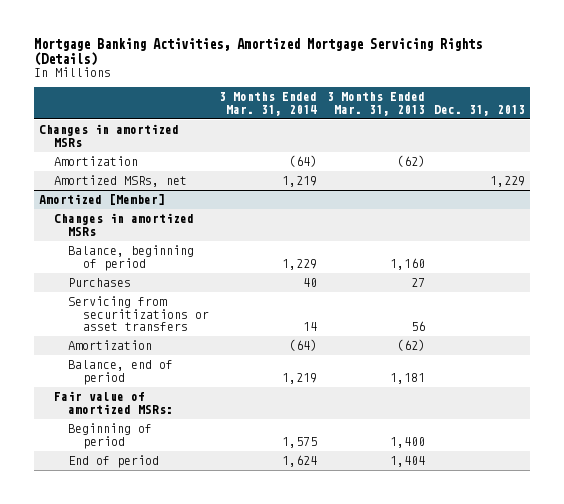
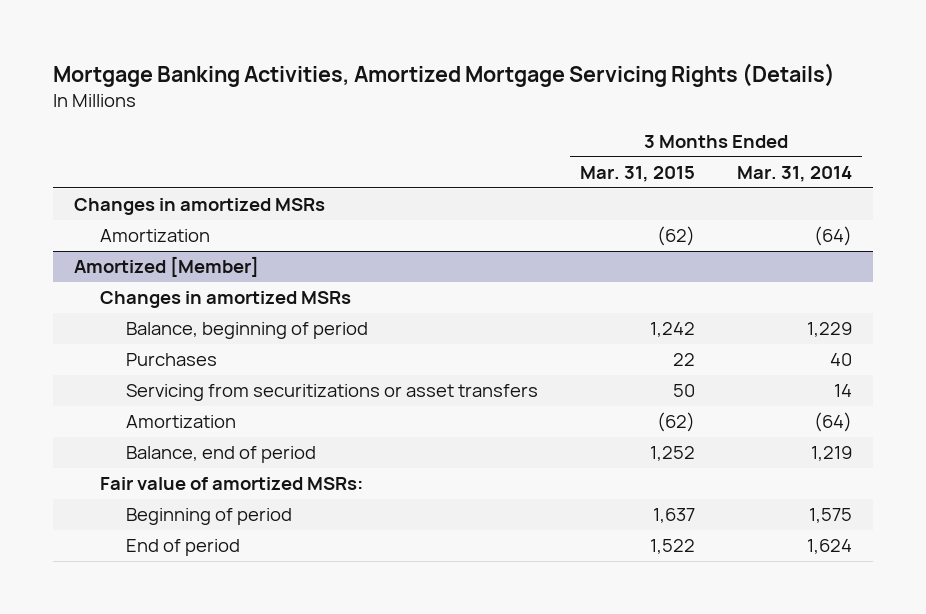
- | 3 Months Ended Mar. 31, 2014 | 3 Months Ended Mar. 31, 2013 | Dec. 31, 2013
+ | 3 Months Ended Mar. 31, 2015 | 3 Months Ended Mar. 31, 2014
- Amortized MSRs, net | 1,219 | | 1,229

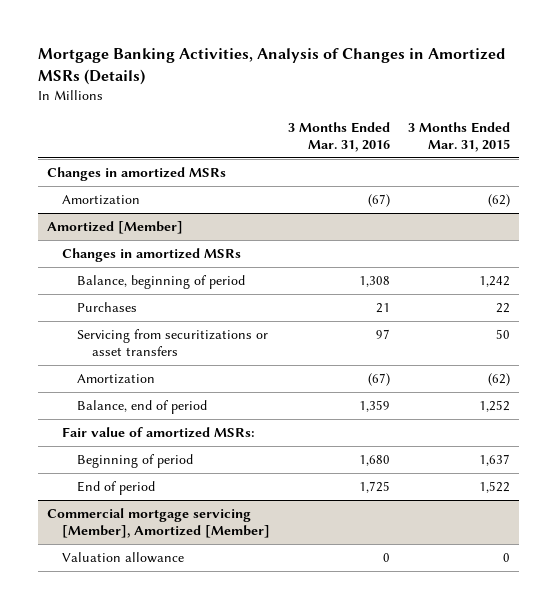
- Mortgage Banking Activities, Amortized Mortgage Servicing Rights (Details)
+ Mortgage Banking Activities, Analysis of Changes in Amortized MSRs (Details)
- | 3 Months Ended Mar. 31, 2015 | 3 Months Ended Mar. 31, 2014
+ | 3 Months Ended Mar. 31, 2016 | 3 Months Ended Mar. 31, 2015
+ Commercial mortgage servicing [Member], Amortized [Member]
+ Valuation allowance | 0 | 0

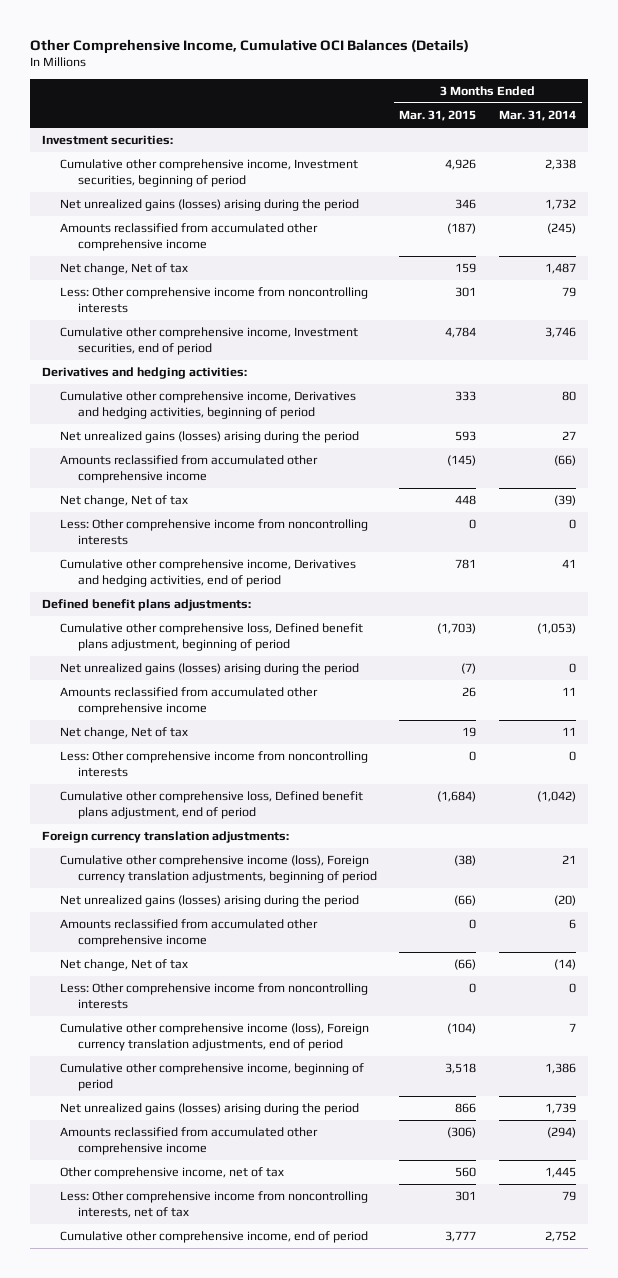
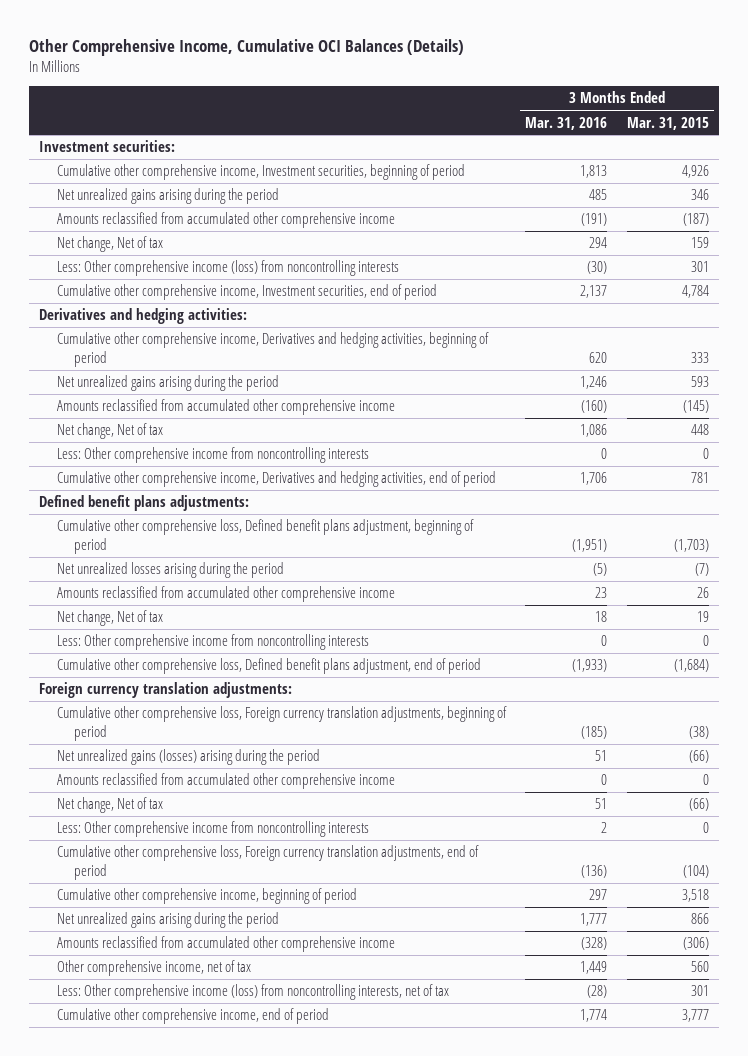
- | 3 Months Ended Mar. 31, 2015 | 3 Months Ended Mar. 31, 2014
+ | 3 Months Ended Mar. 31, 2016 | 3 Months Ended Mar. 31, 2015
- Net unrealized gains (losses) arising during the period | 346 | 1,732
+ Net unrealized gains arising during the period | 485 | 346
- Less: Other comprehensive income from noncontrolling interests | 301 | 79
+ Less: Other comprehensive income (loss) from noncontrolling interests | (30) | 301
- Net unrealized gains (losses) arising during the period | 593 | 27
+ Net unrealized gains arising during the period | 1,246 | 593
- Net unrealized gains (losses) arising during the period | (7) | 0
+ Net unrealized losses arising during the period | (5) | (7)
- Cumulative other comprehensive income (loss), Foreign currency translation adjustments, beginning of period | (38) | 21
+ Cumulative other comprehensive loss, Foreign currency translation adjustments, beginning of period | (185) | (38)
- Cumulative other comprehensive income (loss), Foreign currency translation adjustments, end of period | (104) | 7
+ Cumulative other comprehensive loss, Foreign currency translation adjustments, end of period | (136) | (104)
- Net unrealized gains (losses) arising during the period | 866 | 1,739
+ Net unrealized gains arising during the period | 1,777 | 866
- Less: Other comprehensive income from noncontrolling interests, net of tax | 301 | 79
+ Less: Other comprehensive income (loss) from noncontrolling interests, net of tax | (28) | 301

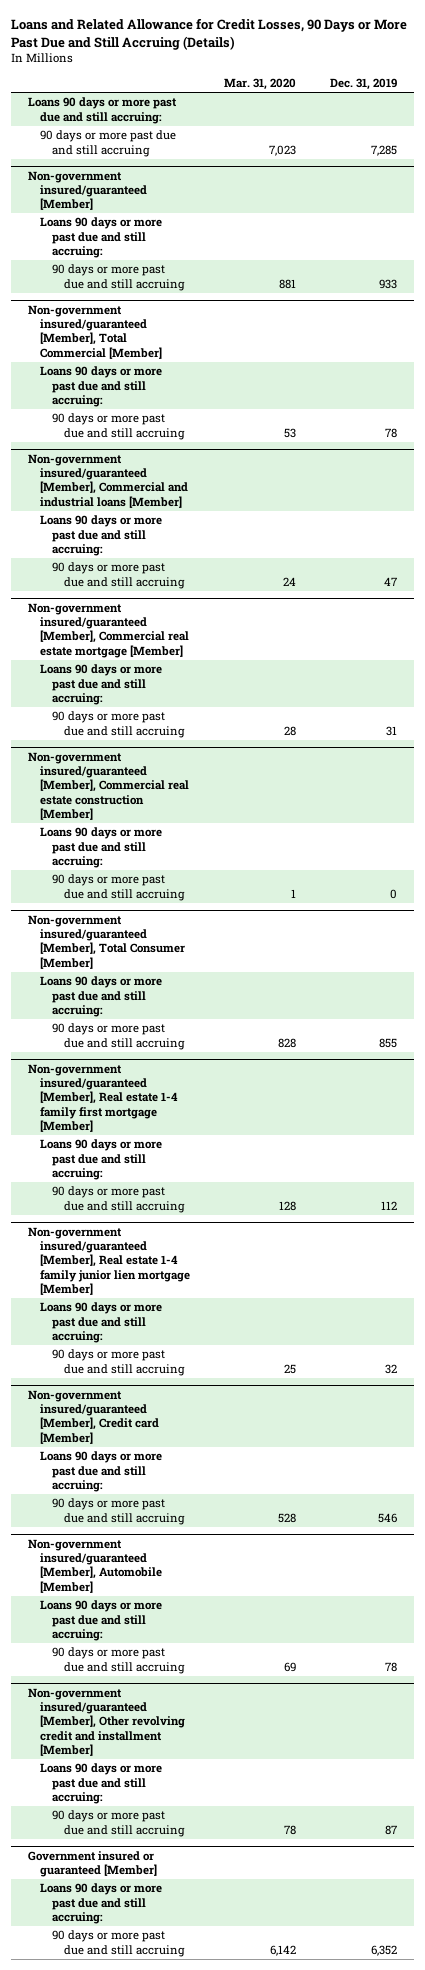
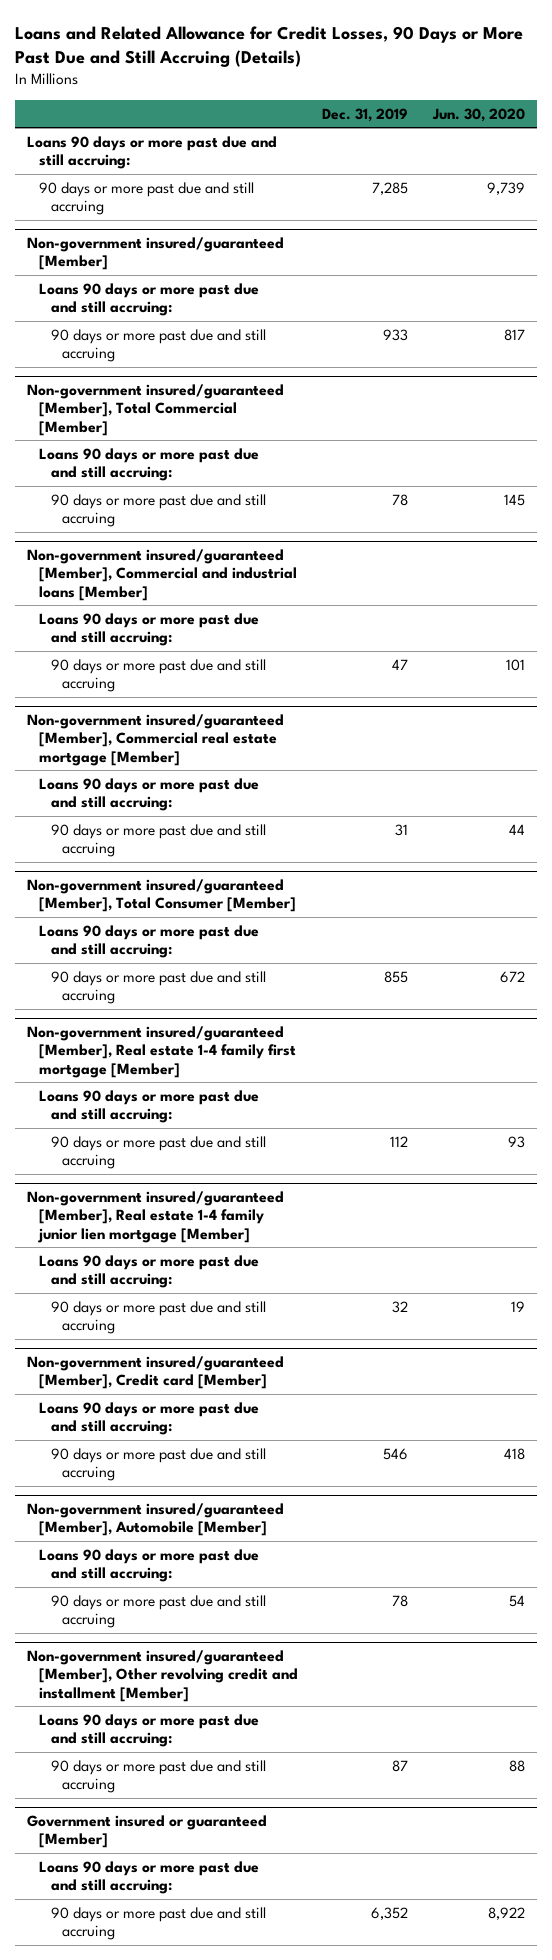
- | Mar. 31, 2020 | Dec. 31, 2019
+ | Dec. 31, 2019 | Jun. 30, 2020
- Non-government insured/guaranteed [Member], Commercial real estate construction [Member]
- Loans 90 days or more past due and still accruing:
- 90 days or more past due and still accruing | 1 | 0

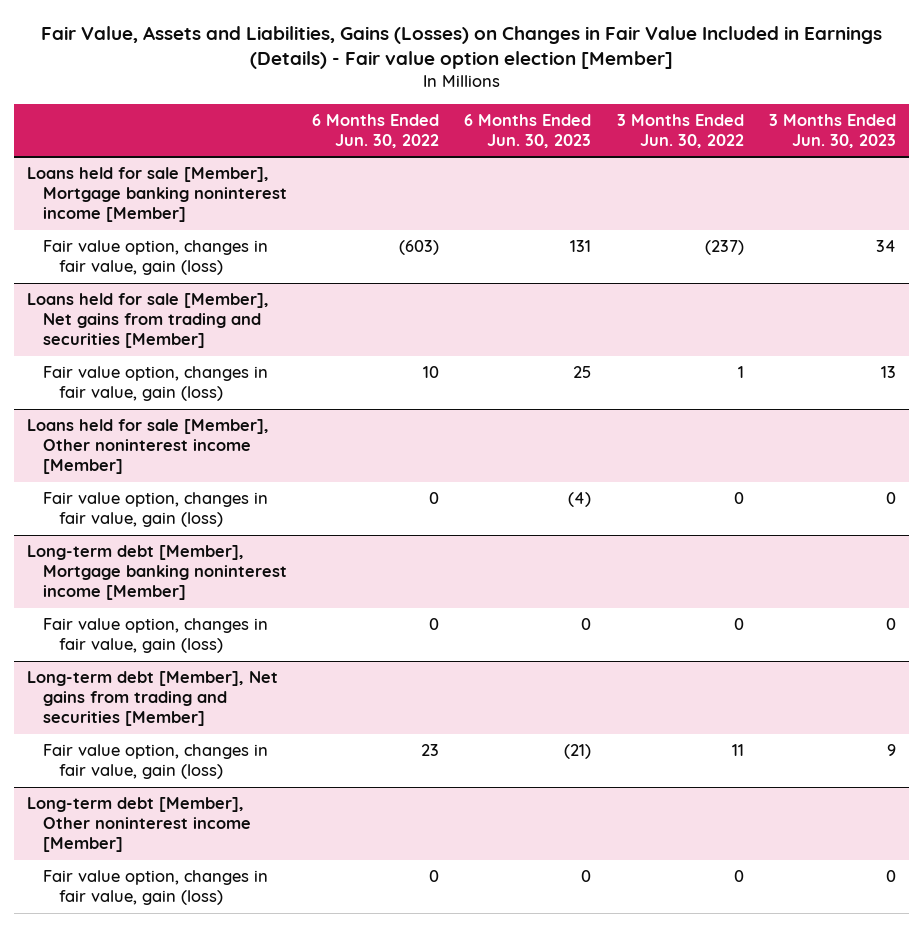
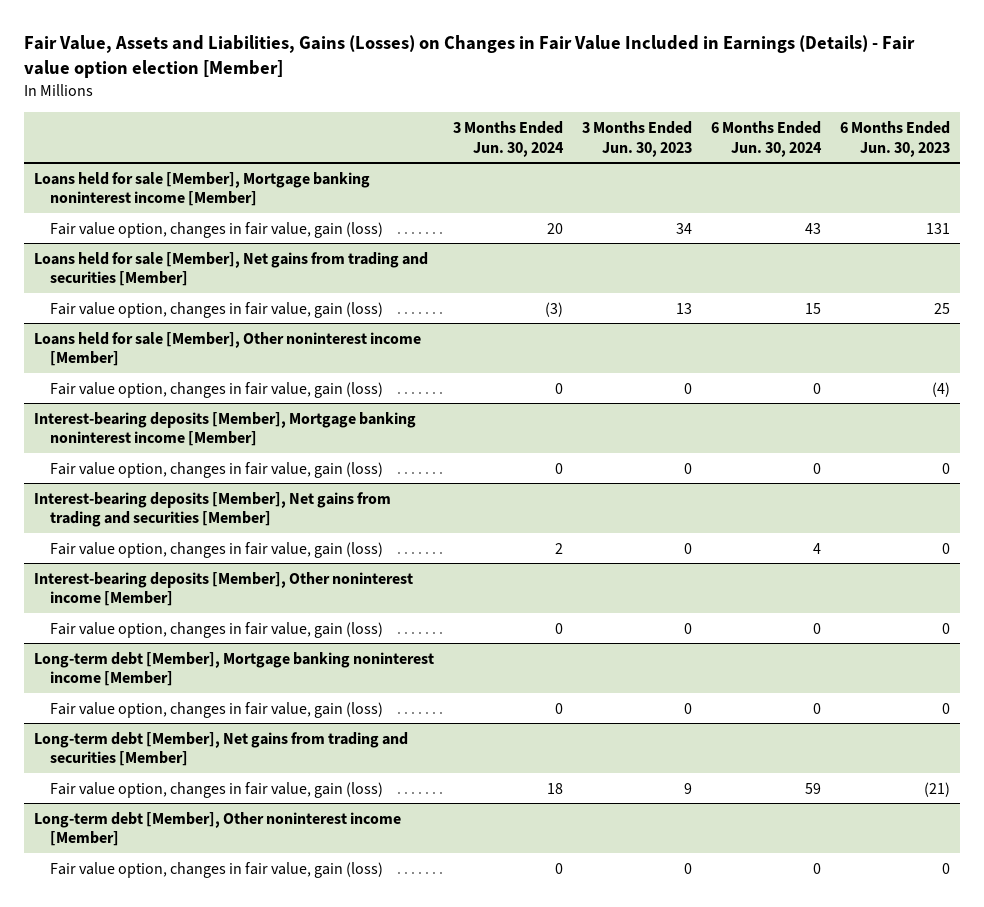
- | 6 Months Ended Jun. 30, 2022 | 6 Months Ended Jun. 30, 2023 | 3 Months Ended Jun. 30, 2022 | 3 Months Ended Jun. 30, 2023
+ | 3 Months Ended Jun. 30, 2024 | 3 Months Ended Jun. 30, 2023 | 6 Months Ended Jun. 30, 2024 | 6 Months Ended Jun. 30, 2023
+ Interest-bearing deposits [Member], Mortgage banking noninterest income [Member]
+ Fair value option, changes in fair value, gain (loss) | 0 | 0 | 0 | 0
+ Interest-bearing deposits [Member], Net gains from trading and securities [Member]
+ Fair value option, changes in fair value, gain (loss) | 2 | 0 | 4 | 0
+ Interest-bearing deposits [Member], Other noninterest income [Member]
+ Fair value option, changes in fair value, gain (loss) | 0 | 0 | 0 | 0

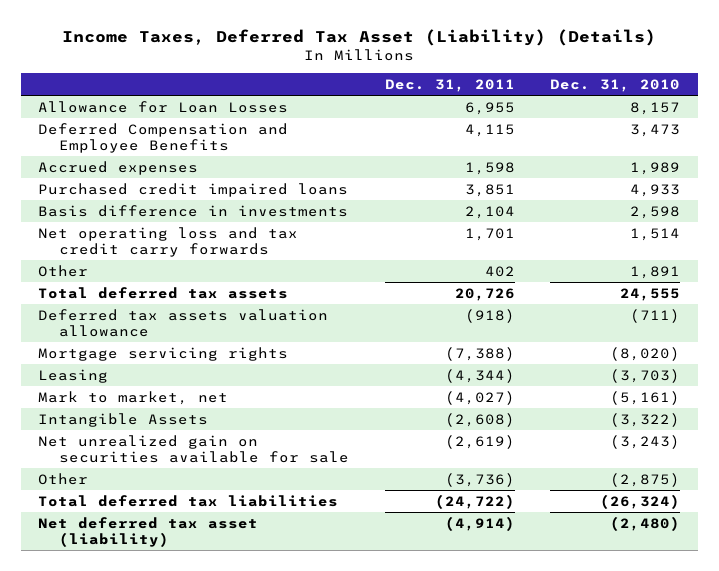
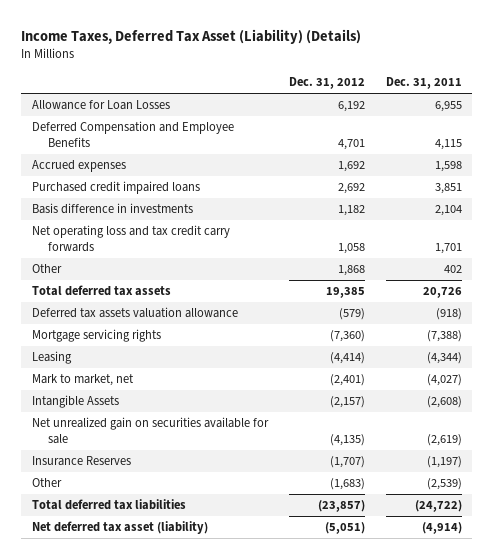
- | Dec. 31, 2011 | Dec. 31, 2010
+ | Dec. 31, 2012 | Dec. 31, 2011
- Other | (3,736) | (2,875)
+ Insurance Reserves | (1,707) | (1,197)
+ Other | (1,683) | (2,539)

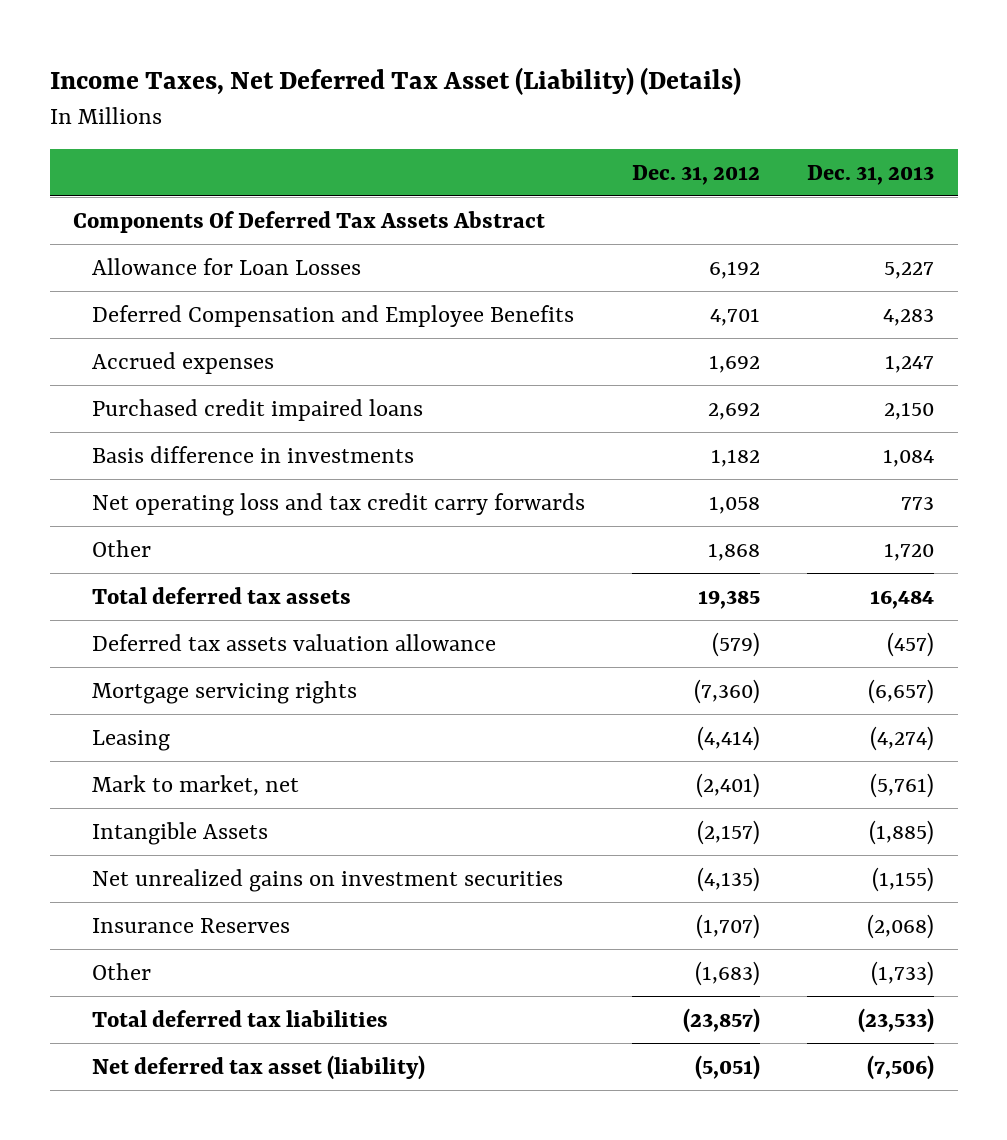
- Income Taxes, Deferred Tax Asset (Liability) (Details)
+ Income Taxes, Net Deferred Tax Asset (Liability) (Details)
- | Dec. 31, 2012 | Dec. 31, 2011
+ | Dec. 31, 2012 | Dec. 31, 2013
+ Components Of Deferred Tax Assets Abstract
- Net unrealized gain on securities available for sale | (4,135) | (2,619)
+ Net unrealized gains on investment securities | (4,135) | (1,155)

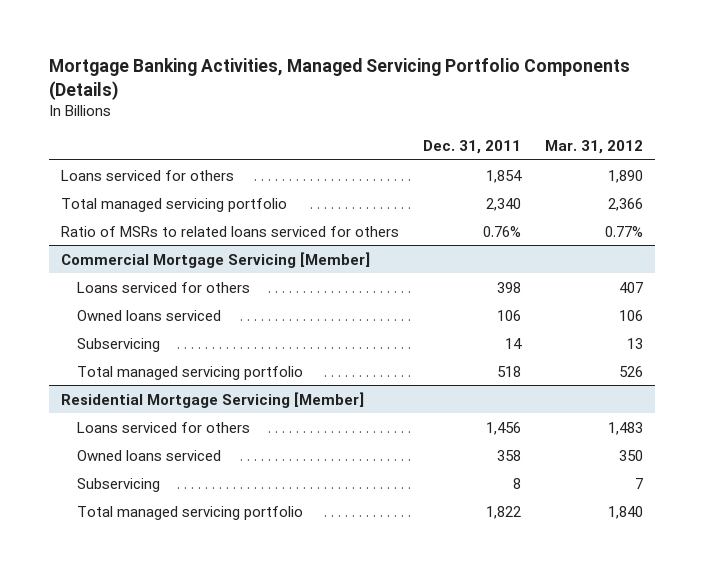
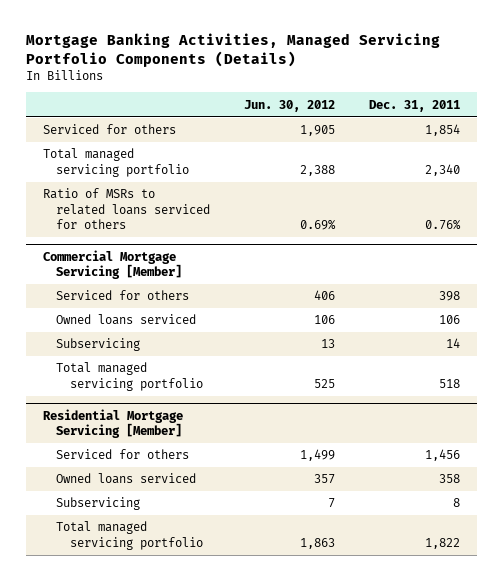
- | Dec. 31, 2011 | Mar. 31, 2012
+ | Jun. 30, 2012 | Dec. 31, 2011
- Loans serviced for others | 1,854 | 1,890
+ Serviced for others | 1,905 | 1,854
@ Commercial Mortgage Servicing [Member]
- Loans serviced for others | 398 | 407
+ Serviced for others | 406 | 398
@ Residential Mortgage Servicing [Member]
- Loans serviced for others | 1,456 | 1,483
+ Serviced for others | 1,499 | 1,456

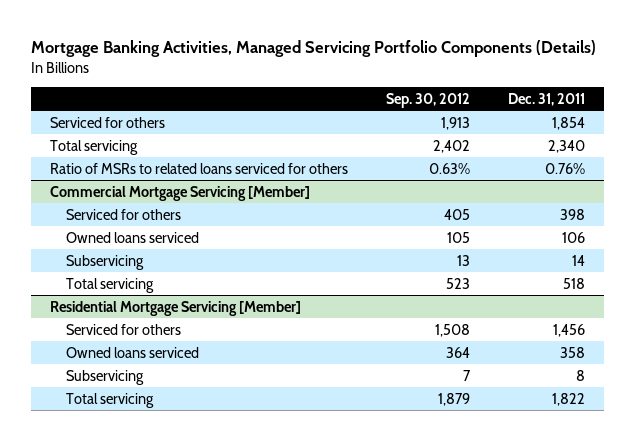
- | Jun. 30, 2012 | Dec. 31, 2011
+ | Sep. 30, 2012 | Dec. 31, 2011
- Total managed servicing portfolio | 2,388 | 2,340
+ Total servicing | 2,402 | 2,340
@ Commercial Mortgage Servicing [Member]
- Total managed servicing portfolio | 525 | 518
+ Total servicing | 523 | 518
@ Residential Mortgage Servicing [Member]
- Total managed servicing portfolio | 1,863 | 1,822
+ Total servicing | 1,879 | 1,822

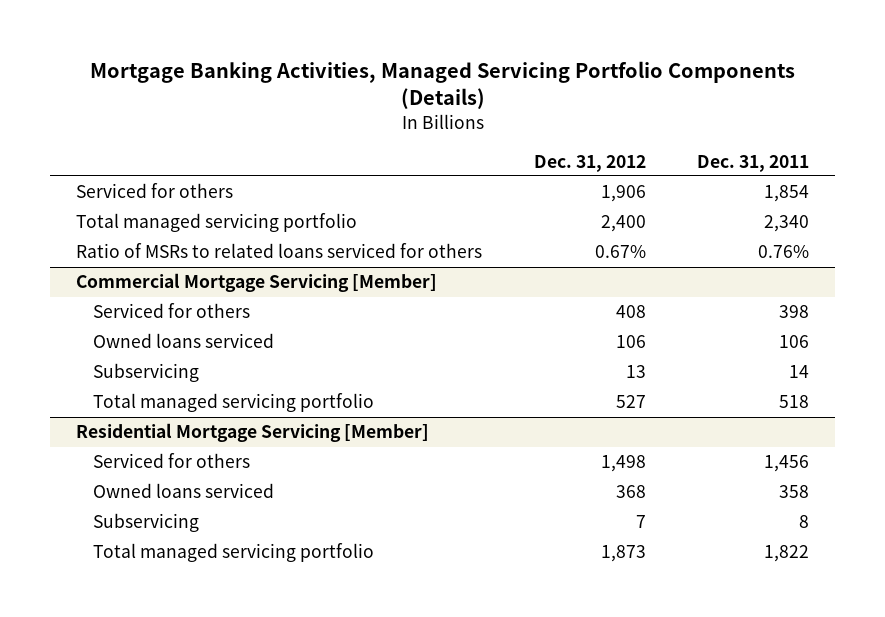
- | Sep. 30, 2012 | Dec. 31, 2011
+ | Dec. 31, 2012 | Dec. 31, 2011
- Total servicing | 2,402 | 2,340
+ Total managed servicing portfolio | 2,400 | 2,340
@ Commercial Mortgage Servicing [Member]
- Total servicing | 523 | 518
+ Total managed servicing portfolio | 527 | 518
@ Residential Mortgage Servicing [Member]
- Total servicing | 1,879 | 1,822
+ Total managed servicing portfolio | 1,873 | 1,822

